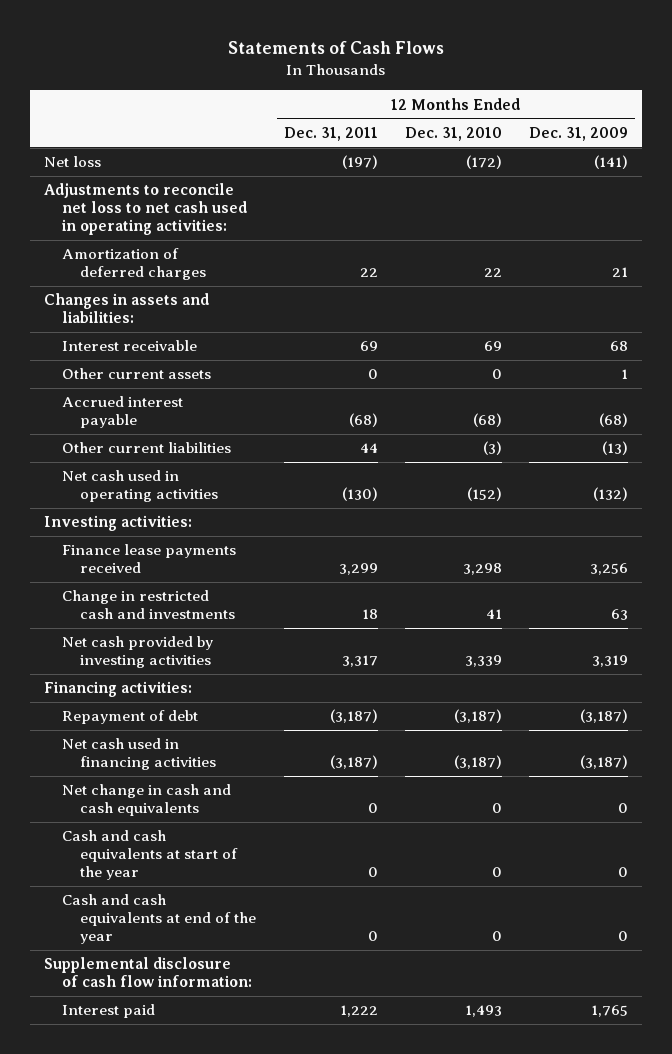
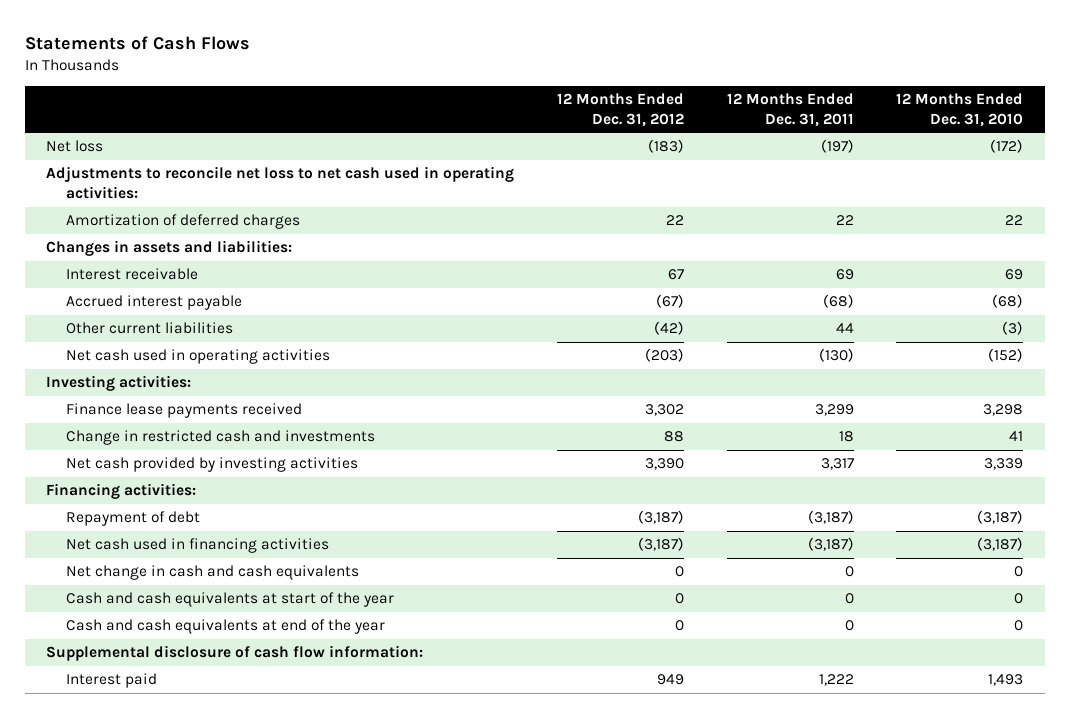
- | 12 Months Ended Dec. 31, 2011 | 12 Months Ended Dec. 31, 2010 | 12 Months Ended Dec. 31, 2009
+ | 12 Months Ended Dec. 31, 2012 | 12 Months Ended Dec. 31, 2011 | 12 Months Ended Dec. 31, 2010
- Other current assets | 0 | 0 | 1

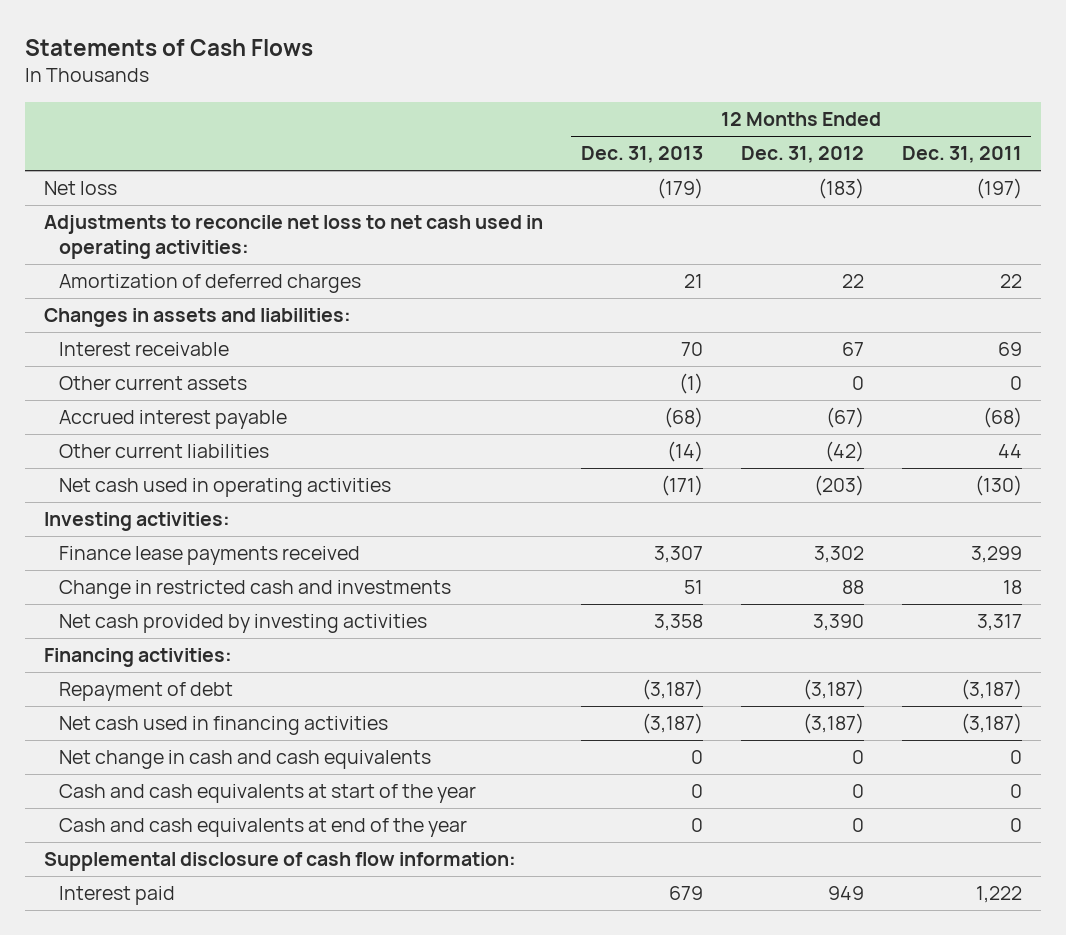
- | 12 Months Ended Dec. 31, 2012 | 12 Months Ended Dec. 31, 2011 | 12 Months Ended Dec. 31, 2010
+ | 12 Months Ended Dec. 31, 2013 | 12 Months Ended Dec. 31, 2012 | 12 Months Ended Dec. 31, 2011
+ Other current assets | (1) | 0 | 0

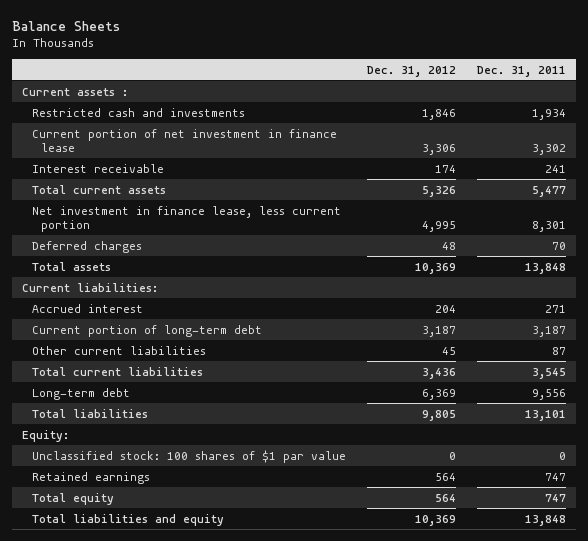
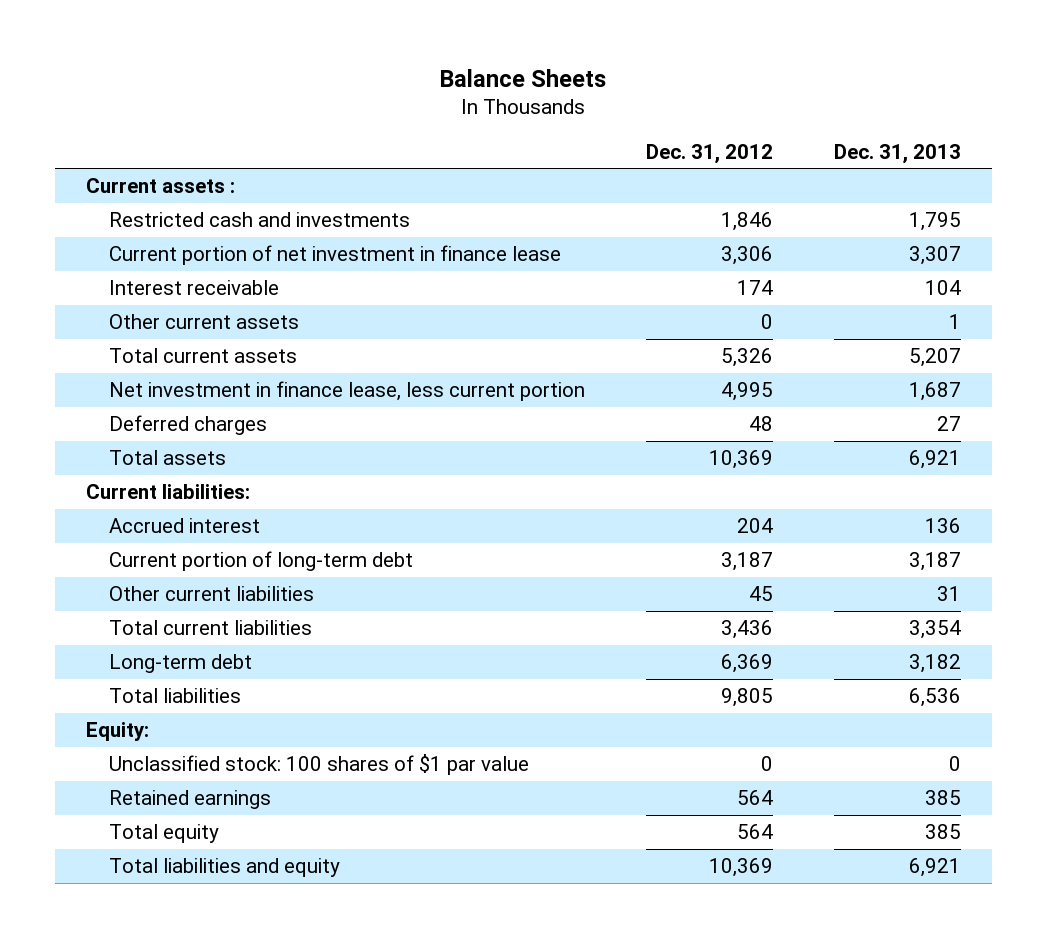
- | Dec. 31, 2012 | Dec. 31, 2011
+ | Dec. 31, 2012 | Dec. 31, 2013
+ Other current assets | 0 | 1

